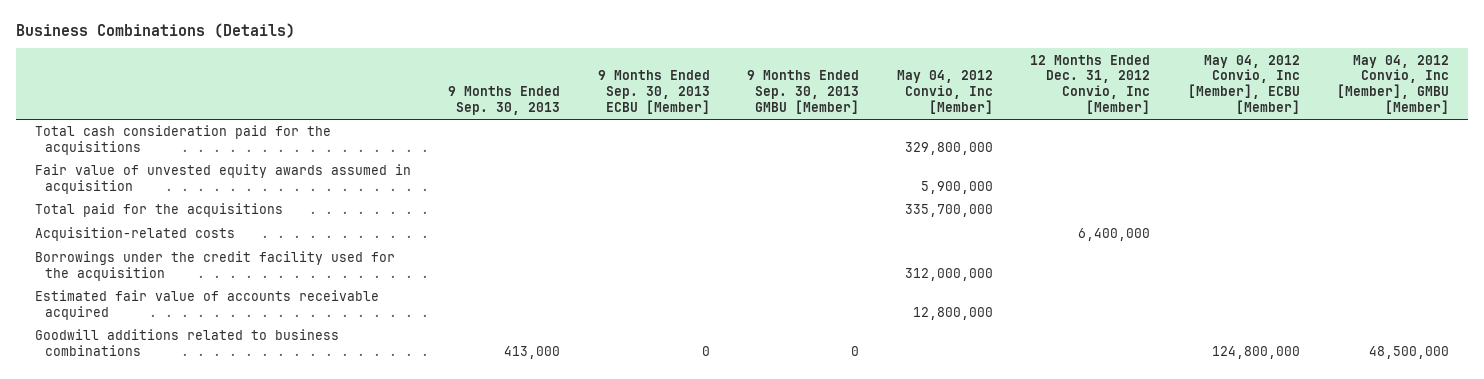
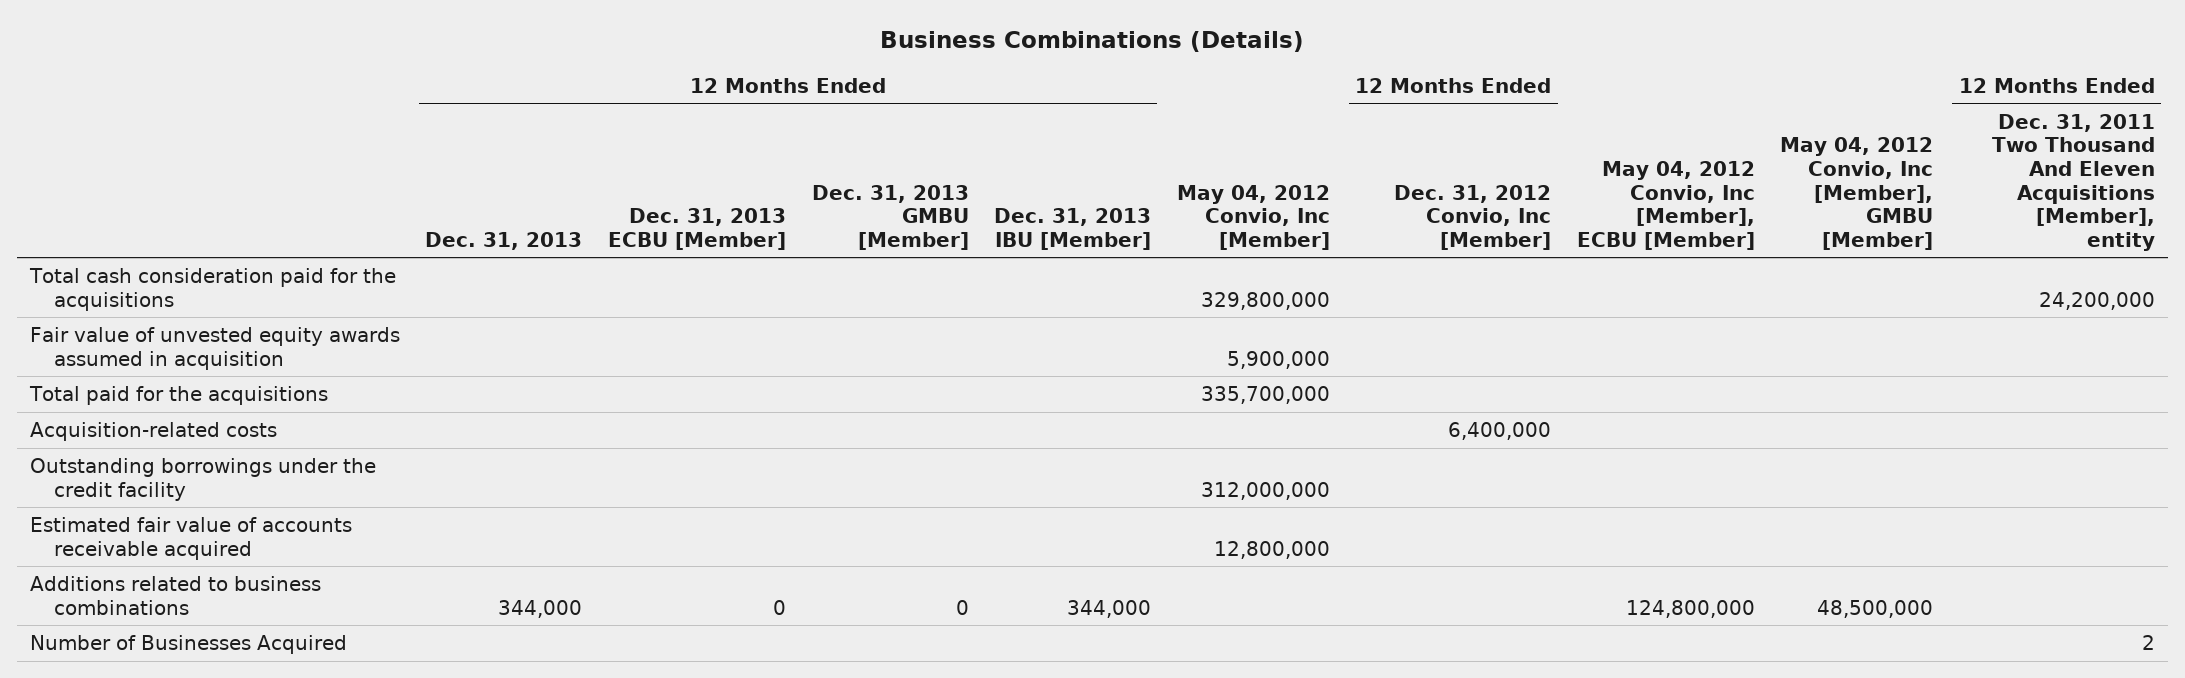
- | 9 Months Ended Sep. 30, 2013 | 9 Months Ended Sep. 30, 2013 ECBU [Member] | 9 Months Ended Sep. 30, 2013 GMBU [Member] | May 04, 2012 Convio, Inc [Member] | 12 Months Ended Dec. 31, 2012 Convio, Inc [Member] | May 04, 2012 Convio, Inc [Member], ECBU [Member] | May 04, 2012 Convio, Inc [Member], GMBU [Member]
+ | 12 Months Ended Dec. 31, 2013 | 12 Months Ended Dec. 31, 2013 ECBU [Member] | 12 Months Ended Dec. 31, 2013 GMBU [Member] | 12 Months Ended Dec. 31, 2013 IBU [Member] | May 04, 2012 Convio, Inc [Member] | 12 Months Ended Dec. 31, 2012 Convio, Inc [Member] | May 04, 2012 Convio, Inc [Member], ECBU [Member] | May 04, 2012 Convio, Inc [Member], GMBU [Member] | 12 Months Ended Dec. 31, 2011 Two Thousand And Eleven Acquisitions [Member], entity
- Borrowings under the credit facility used for the acquisition | | | | 312,000,000 | | |
+ Outstanding borrowings under the credit facility | | | | | 312,000,000 | | | |
- Goodwill additions related to business combinations | 413,000 | 0 | 0 | | | 124,800,000 | 48,500,000
+ Additions related to business combinations | 344,000 | 0 | 0 | 344,000 | | | 124,800,000 | 48,500,000 |
+ Number of Businesses Acquired | | | | | | | | | 2

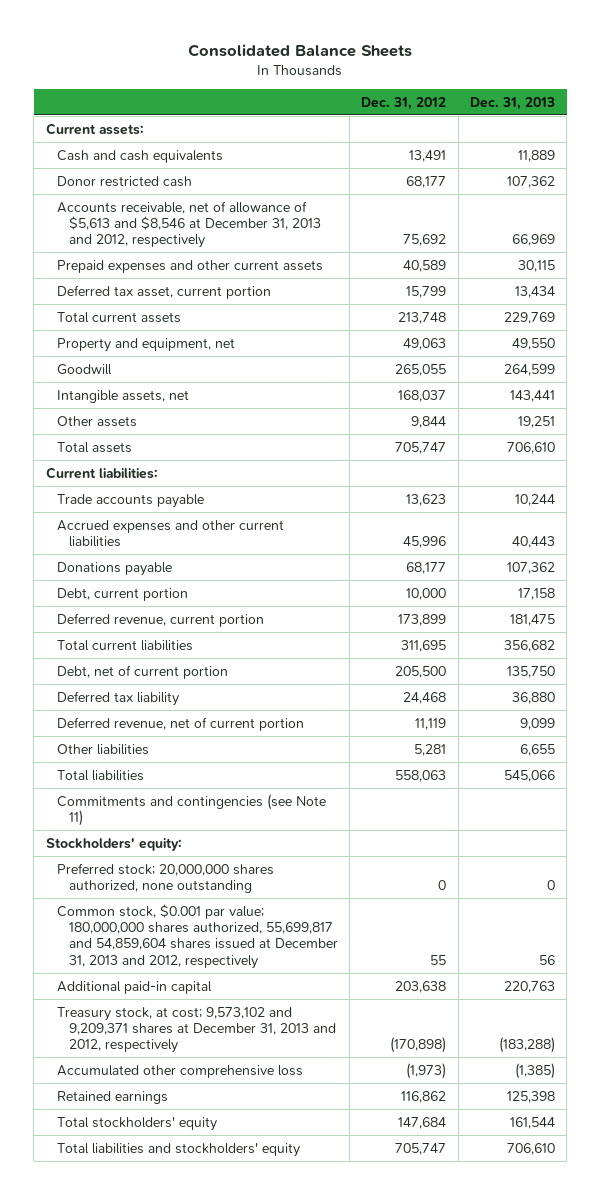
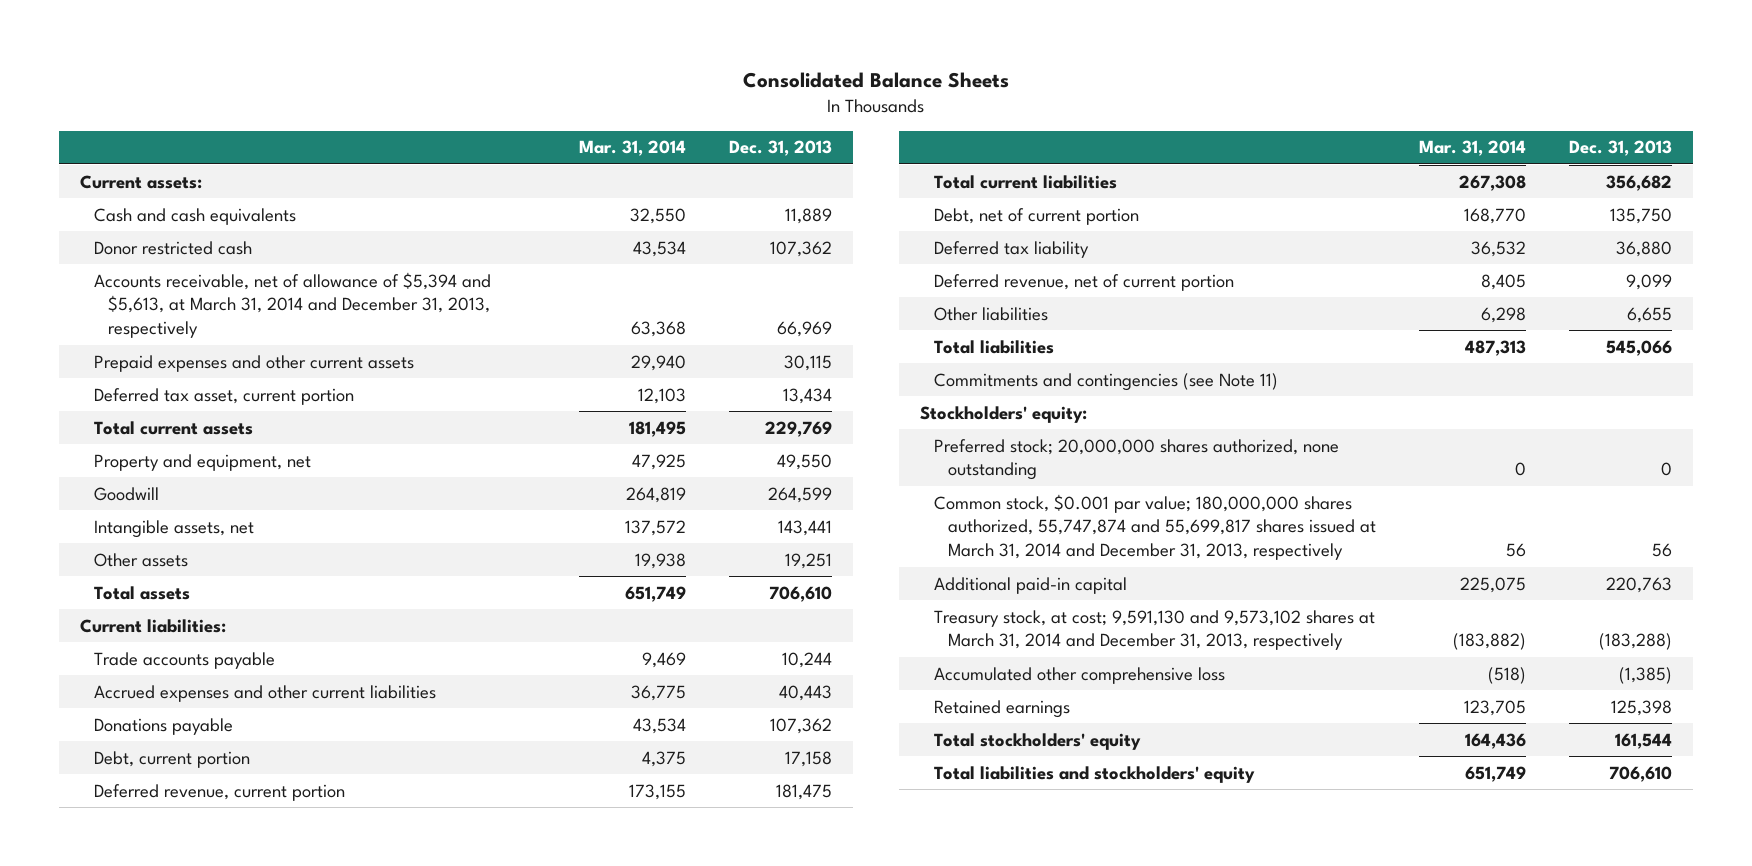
- | Dec. 31, 2012 | Dec. 31, 2013
+ | Mar. 31, 2014 | Dec. 31, 2013
- Accounts receivable, net of allowance of $5,613 and $8,546 at December 31, 2013 and 2012, respectively | 75,692 | 66,969
+ Accounts receivable, net of allowance of $5,394 and $5,613, at March 31, 2014 and December 31, 2013, respectively | 63,368 | 66,969
- Common stock, $0.001 par value; 180,000,000 shares authorized, 55,699,817 and 54,859,604 shares issued at December 31, 2013 and 2012, respectively | 55 | 56
+ Common stock, $0.001 par value; 180,000,000 shares authorized, 55,747,874 and 55,699,817 shares issued at March 31, 2014 and December 31, 2013, respectively | 56 | 56
- Treasury stock, at cost; 9,573,102 and 9,209,371 shares at December 31, 2013 and 2012, respectively | (170,898) | (183,288)
+ Treasury stock, at cost; 9,591,130 and 9,573,102 shares at March 31, 2014 and December 31, 2013, respectively | (183,882) | (183,288)

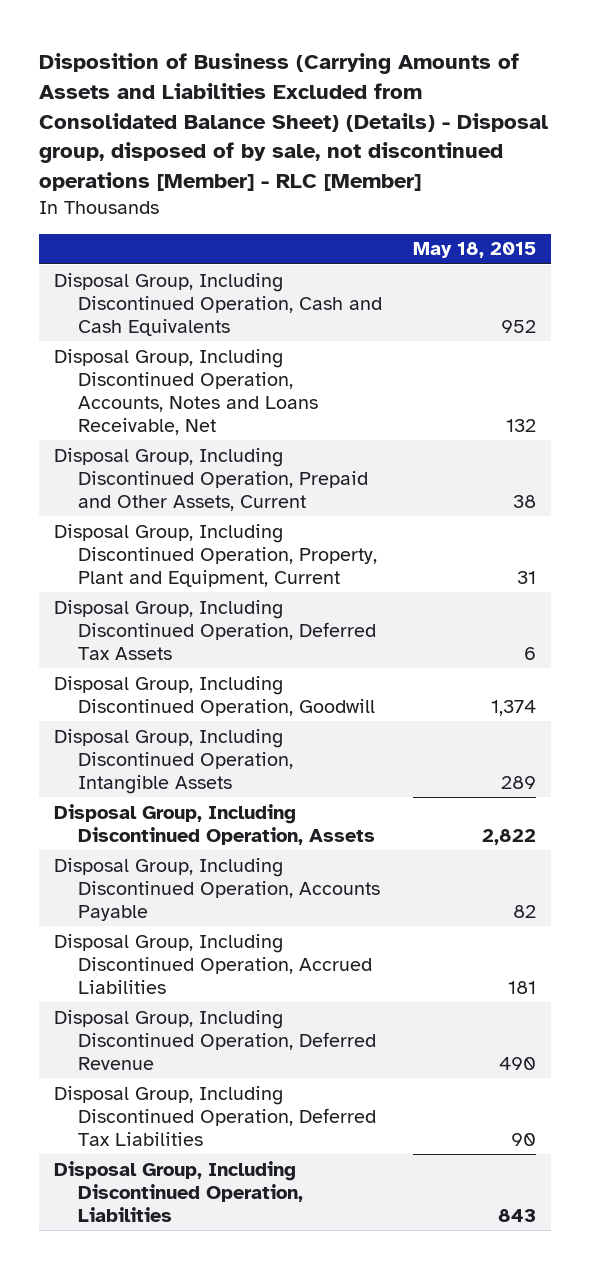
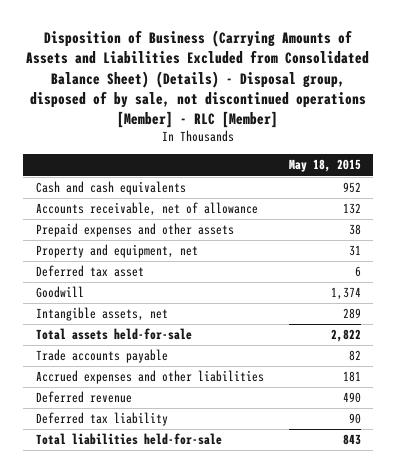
- Disposal Group, Including Discontinued Operation, Cash and Cash Equivalents | 952
- Disposal Group, Including Discontinued Operation, Accounts, Notes and Loans Receivable, Net | 132
- Disposal Group, Including Discontinued Operation, Prepaid and Other Assets, Current | 38
- Disposal Group, Including Discontinued Operation, Property, Plant and Equipment, Current | 31
- Disposal Group, Including Discontinued Operation, Deferred Tax Assets | 6
- Disposal Group, Including Discontinued Operation, Goodwill | 1,374
- Disposal Group, Including Discontinued Operation, Intangible Assets | 289
- Disposal Group, Including Discontinued Operation, Assets | 2,822
- Disposal Group, Including Discontinued Operation, Accounts Payable | 82
- Disposal Group, Including Discontinued Operation, Accrued Liabilities | 181
- Disposal Group, Including Discontinued Operation, Deferred Revenue | 490
- Disposal Group, Including Discontinued Operation, Deferred Tax Liabilities | 90
- Disposal Group, Including Discontinued Operation, Liabilities | 843
+ Cash and cash equivalents | 952
+ Accounts receivable, net of allowance | 132
+ Prepaid expenses and other assets | 38
+ Property and equipment, net | 31
+ Deferred tax asset | 6
+ Goodwill | 1,374
+ Intangible assets, net | 289
+ Total assets held-for-sale | 2,822
+ Trade accounts payable | 82
+ Accrued expenses and other liabilities | 181
+ Deferred revenue | 490
+ Deferred tax liability | 90
+ Total liabilities held-for-sale | 843

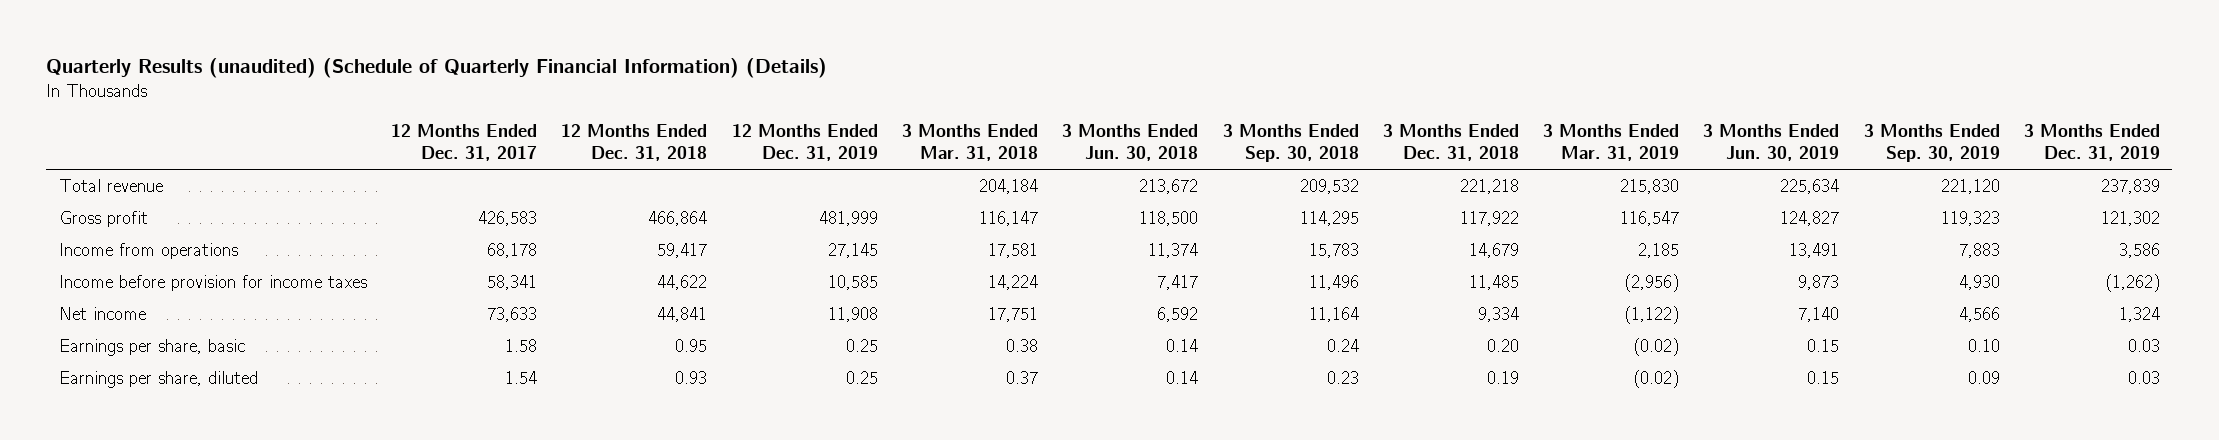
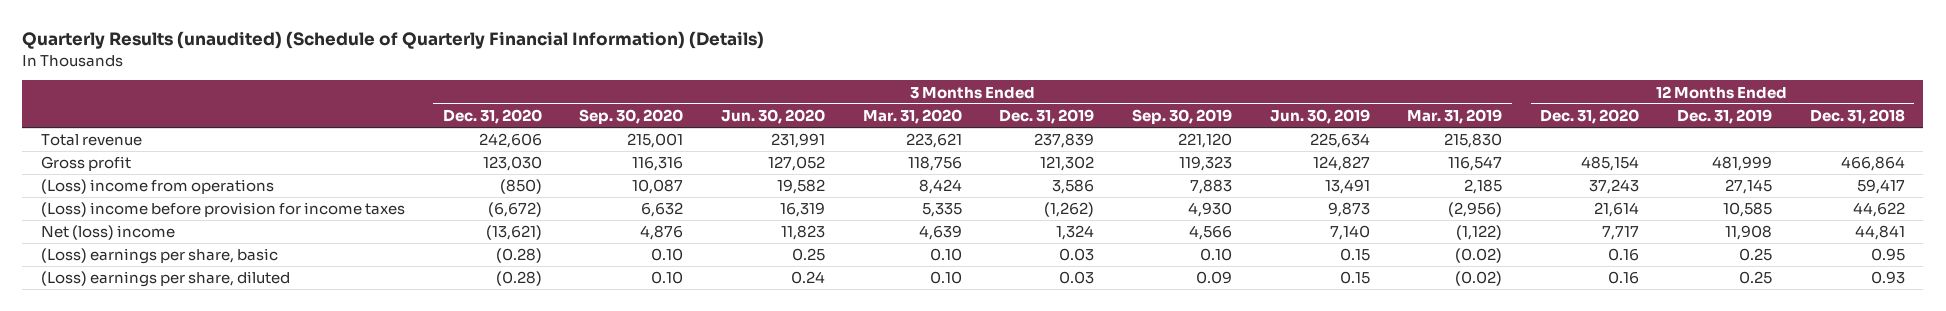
- | 12 Months Ended Dec. 31, 2017 | 12 Months Ended Dec. 31, 2018 | 12 Months Ended Dec. 31, 2019 | 3 Months Ended Mar. 31, 2018 | 3 Months Ended Jun. 30, 2018 | 3 Months Ended Sep. 30, 2018 | 3 Months Ended Dec. 31, 2018 | 3 Months Ended Mar. 31, 2019 | 3 Months Ended Jun. 30, 2019 | 3 Months Ended Sep. 30, 2019 | 3 Months Ended Dec. 31, 2019
+ | 3 Months Ended Dec. 31, 2020 | 3 Months Ended Sep. 30, 2020 | 3 Months Ended Jun. 30, 2020 | 3 Months Ended Mar. 31, 2020 | 3 Months Ended Dec. 31, 2019 | 3 Months Ended Sep. 30, 2019 | 3 Months Ended Jun. 30, 2019 | 3 Months Ended Mar. 31, 2019 | 12 Months Ended Dec. 31, 2020 | 12 Months Ended Dec. 31, 2019 | 12 Months Ended Dec. 31, 2018
- Income from operations | 68,178 | 59,417 | 27,145 | 17,581 | 11,374 | 15,783 | 14,679 | 2,185 | 13,491 | 7,883 | 3,586
- Income before provision for income taxes | 58,341 | 44,622 | 10,585 | 14,224 | 7,417 | 11,496 | 11,485 | (2,956) | 9,873 | 4,930 | (1,262)
- Net income | 73,633 | 44,841 | 11,908 | 17,751 | 6,592 | 11,164 | 9,334 | (1,122) | 7,140 | 4,566 | 1,324
- Earnings per share, basic | 1.58 | 0.95 | 0.25 | 0.38 | 0.14 | 0.24 | 0.20 | (0.02) | 0.15 | 0.10 | 0.03
- Earnings per share, diluted | 1.54 | 0.93 | 0.25 | 0.37 | 0.14 | 0.23 | 0.19 | (0.02) | 0.15 | 0.09 | 0.03
+ (Loss) income from operations | (850) | 10,087 | 19,582 | 8,424 | 3,586 | 7,883 | 13,491 | 2,185 | 37,243 | 27,145 | 59,417
+ (Loss) income before provision for income taxes | (6,672) | 6,632 | 16,319 | 5,335 | (1,262) | 4,930 | 9,873 | (2,956) | 21,614 | 10,585 | 44,622
+ Net (loss) income | (13,621) | 4,876 | 11,823 | 4,639 | 1,324 | 4,566 | 7,140 | (1,122) | 7,717 | 11,908 | 44,841
+ (Loss) earnings per share, basic | (0.28) | 0.10 | 0.25 | 0.10 | 0.03 | 0.10 | 0.15 | (0.02) | 0.16 | 0.25 | 0.95
+ (Loss) earnings per share, diluted | (0.28) | 0.10 | 0.24 | 0.10 | 0.03 | 0.09 | 0.15 | (0.02) | 0.16 | 0.25 | 0.93

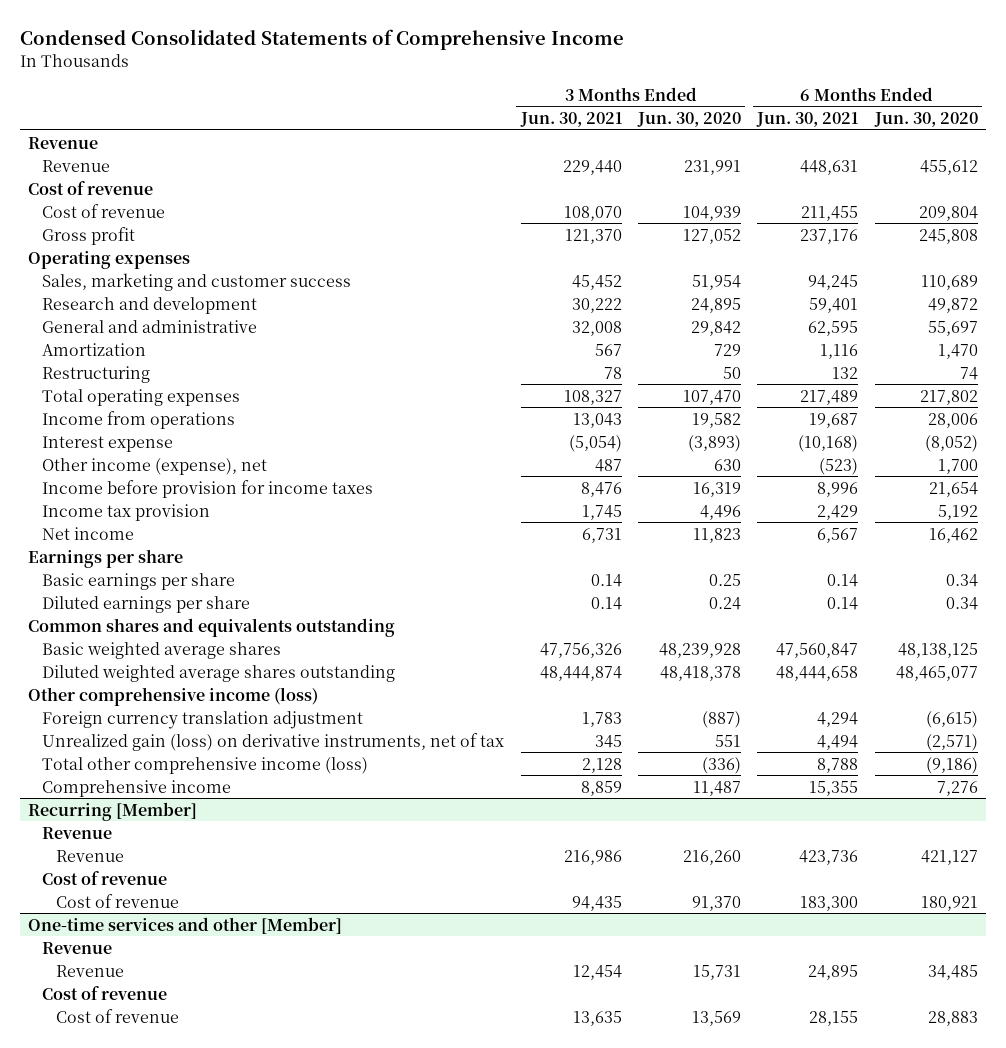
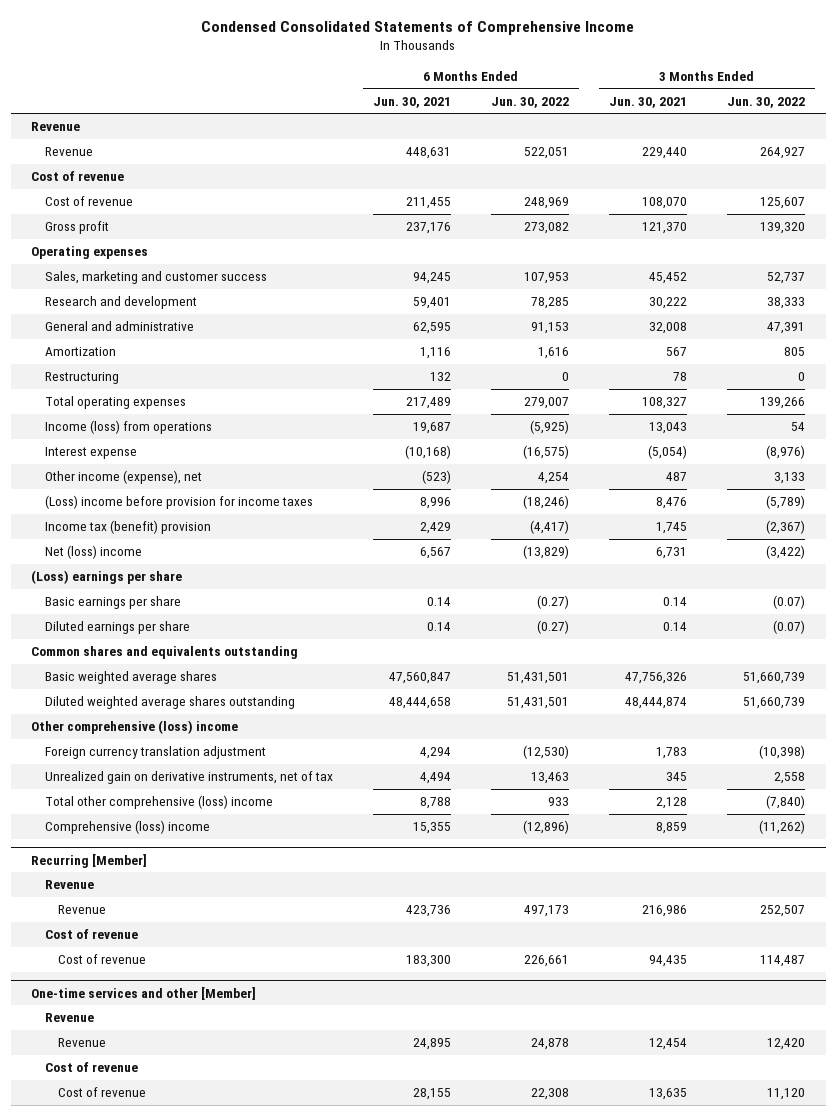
- | 3 Months Ended Jun. 30, 2021 | 3 Months Ended Jun. 30, 2020 | 6 Months Ended Jun. 30, 2021 | 6 Months Ended Jun. 30, 2020
+ | 6 Months Ended Jun. 30, 2021 | 6 Months Ended Jun. 30, 2022 | 3 Months Ended Jun. 30, 2021 | 3 Months Ended Jun. 30, 2022
- Income from operations | 13,043 | 19,582 | 19,687 | 28,006
+ Income (loss) from operations | 19,687 | (5,925) | 13,043 | 54
- Income before provision for income taxes | 8,476 | 16,319 | 8,996 | 21,654
- Income tax provision | 1,745 | 4,496 | 2,429 | 5,192
- Net income | 6,731 | 11,823 | 6,567 | 16,462
- Earnings per share
+ (Loss) income before provision for income taxes | 8,996 | (18,246) | 8,476 | (5,789)
+ Income tax (benefit) provision | 2,429 | (4,417) | 1,745 | (2,367)
+ Net (loss) income | 6,567 | (13,829) | 6,731 | (3,422)
+ (Loss) earnings per share
- Other comprehensive income (loss)
+ Other comprehensive (loss) income
- Unrealized gain (loss) on derivative instruments, net of tax | 345 | 551 | 4,494 | (2,571)
- Total other comprehensive income (loss) | 2,128 | (336) | 8,788 | (9,186)
- Comprehensive income | 8,859 | 11,487 | 15,355 | 7,276
+ Unrealized gain on derivative instruments, net of tax | 4,494 | 13,463 | 345 | 2,558
+ Total other comprehensive (loss) income | 8,788 | 933 | 2,128 | (7,840)
+ Comprehensive (loss) income | 15,355 | (12,896) | 8,859 | (11,262)

